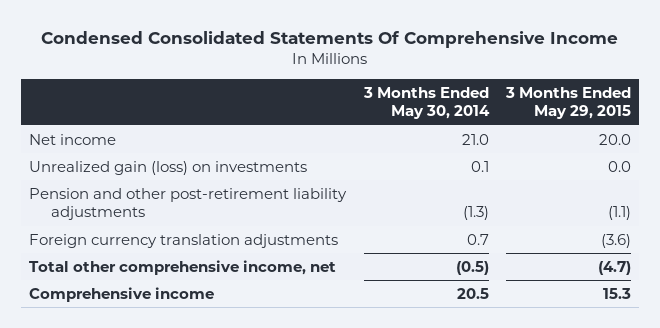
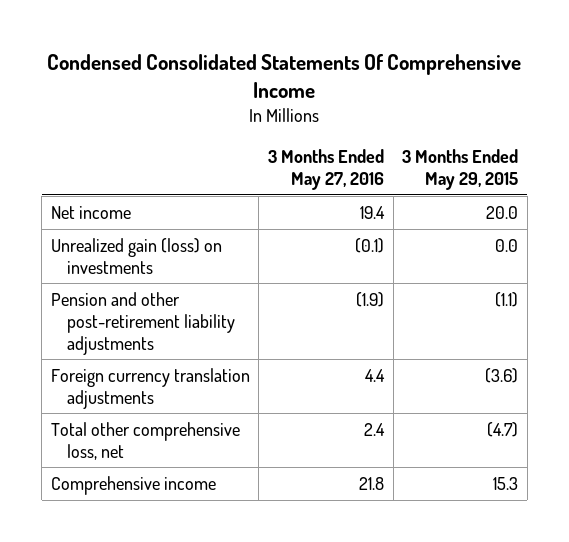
- | 3 Months Ended May 30, 2014 | 3 Months Ended May 29, 2015
+ | 3 Months Ended May 27, 2016 | 3 Months Ended May 29, 2015
- Total other comprehensive income, net | (0.5) | (4.7)
+ Total other comprehensive loss, net | 2.4 | (4.7)

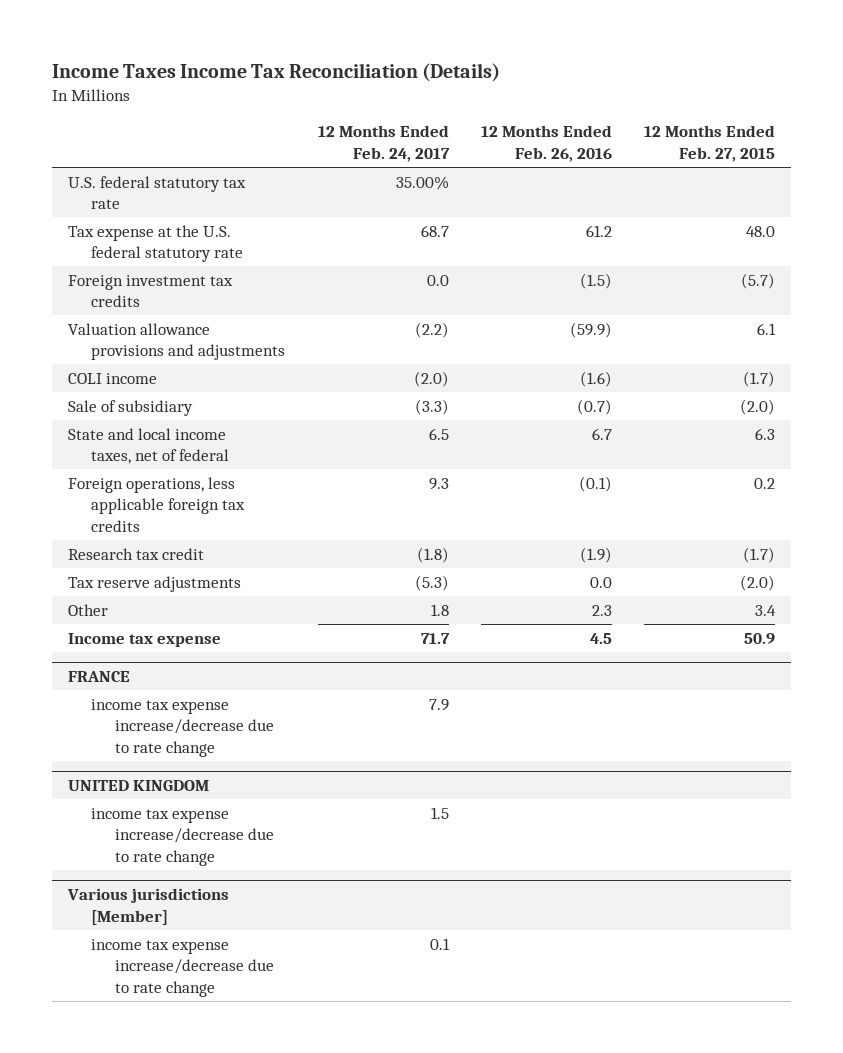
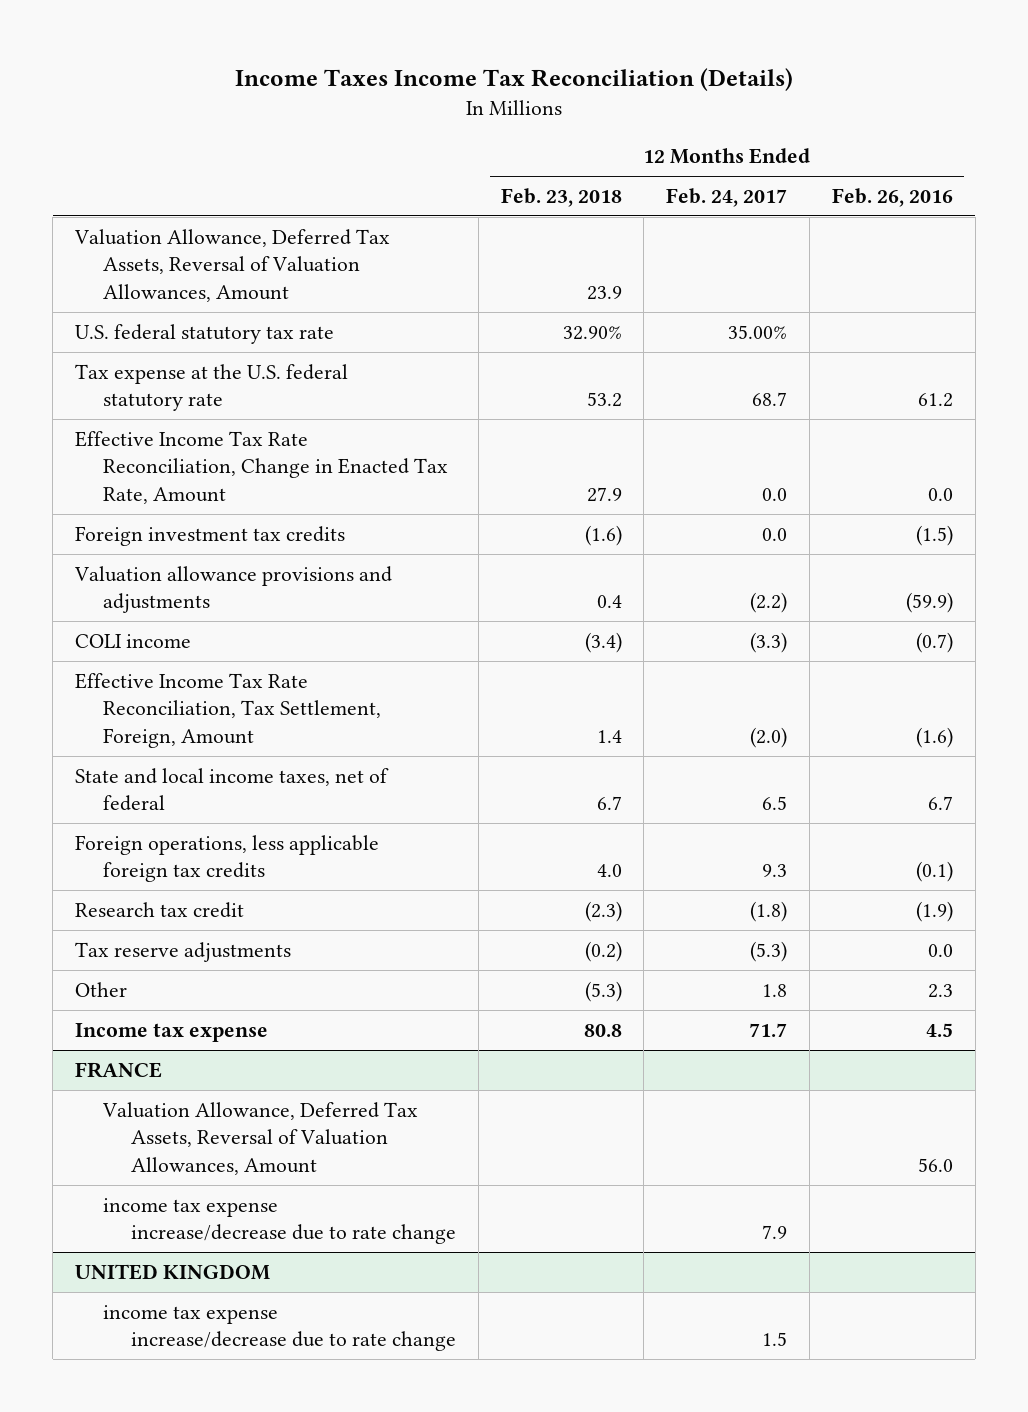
- | 12 Months Ended Feb. 24, 2017 | 12 Months Ended Feb. 26, 2016 | 12 Months Ended Feb. 27, 2015
+ | 12 Months Ended Feb. 23, 2018 | 12 Months Ended Feb. 24, 2017 | 12 Months Ended Feb. 26, 2016
+ Valuation Allowance, Deferred Tax Assets, Reversal of Valuation Allowances, Amount | 23.9 | |
+ Effective Income Tax Rate Reconciliation, Change in Enacted Tax Rate, Amount | 27.9 | 0.0 | 0.0
- COLI income | (2.0) | (1.6) | (1.7)
- Sale of subsidiary | (3.3) | (0.7) | (2.0)
+ COLI income | (3.4) | (3.3) | (0.7)
+ Effective Income Tax Rate Reconciliation, Tax Settlement, Foreign, Amount | 1.4 | (2.0) | (1.6)
@ FRANCE
+ Valuation Allowance, Deferred Tax Assets, Reversal of Valuation Allowances, Amount | | | 56.0
- Various jurisdictions [Member]
- income tax expense increase/decrease due to rate change | 0.1 | |

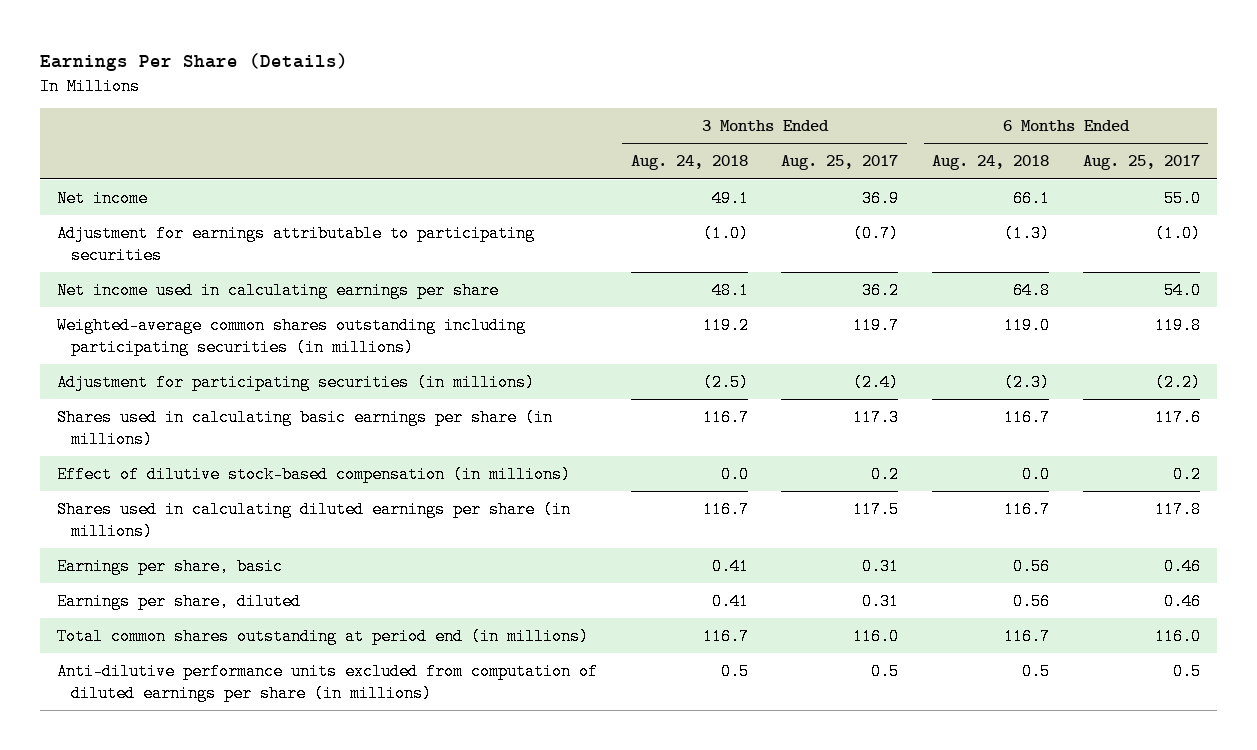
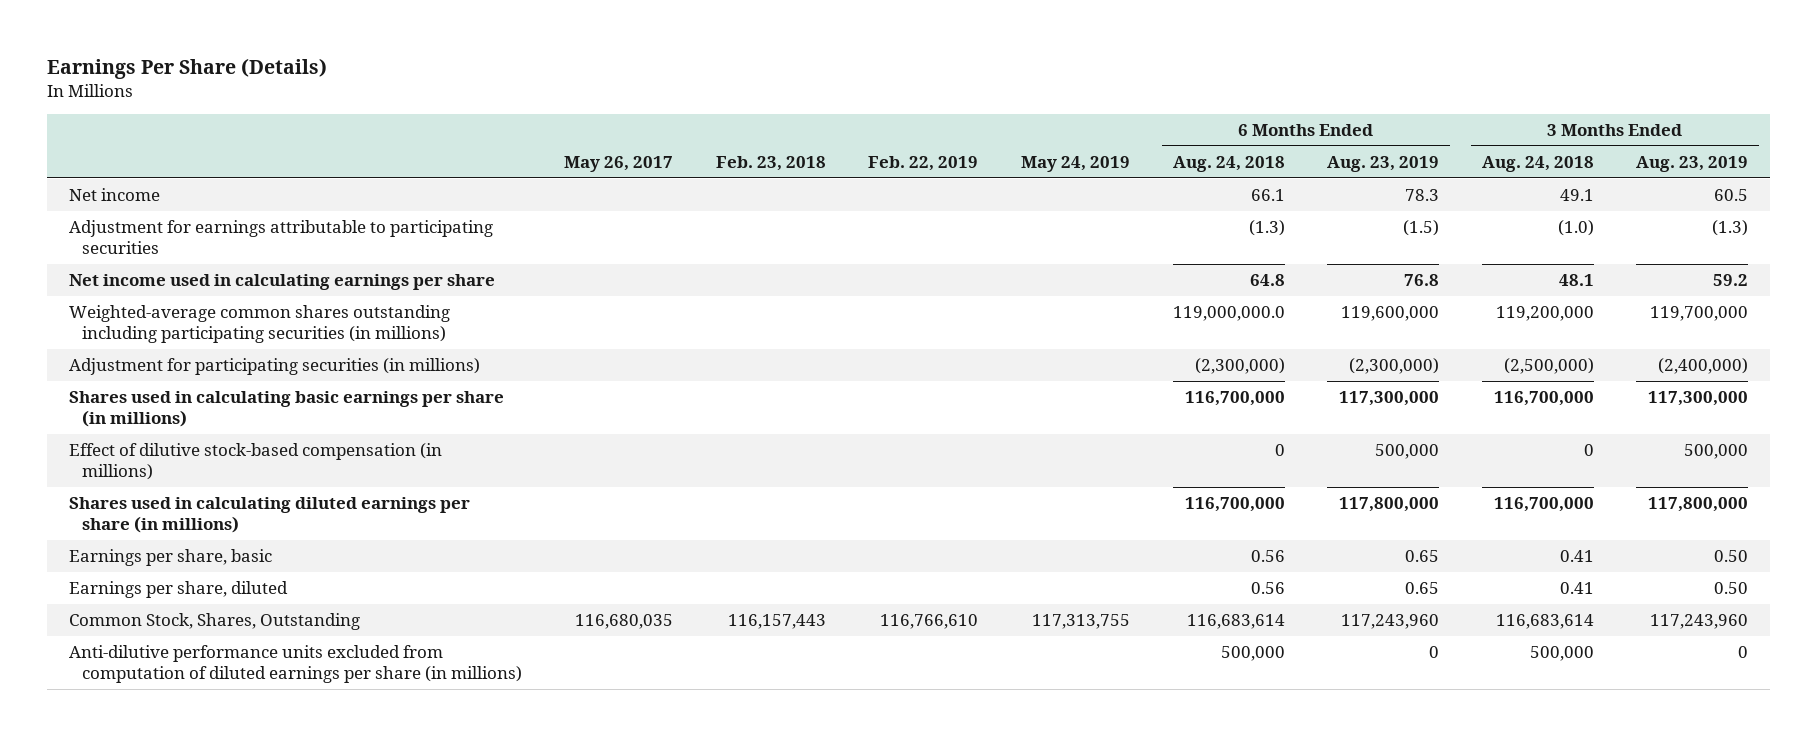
- | 3 Months Ended Aug. 24, 2018 | 3 Months Ended Aug. 25, 2017 | 6 Months Ended Aug. 24, 2018 | 6 Months Ended Aug. 25, 2017
+ | May 26, 2017 | Feb. 23, 2018 | Feb. 22, 2019 | May 24, 2019 | 6 Months Ended Aug. 24, 2018 | 6 Months Ended Aug. 23, 2019 | 3 Months Ended Aug. 24, 2018 | 3 Months Ended Aug. 23, 2019
- Weighted-average common shares outstanding including participating securities (in millions) | 119.2 | 119.7 | 119.0 | 119.8
- Adjustment for participating securities (in millions) | (2.5) | (2.4) | (2.3) | (2.2)
- Shares used in calculating basic earnings per share (in millions) | 116.7 | 117.3 | 116.7 | 117.6
- Effect of dilutive stock-based compensation (in millions) | 0.0 | 0.2 | 0.0 | 0.2
- Shares used in calculating diluted earnings per share (in millions) | 116.7 | 117.5 | 116.7 | 117.8
+ Weighted-average common shares outstanding including participating securities (in millions) | | | | | 119,000,000.0 | 119,600,000 | 119,200,000 | 119,700,000
+ Adjustment for participating securities (in millions) | | | | | (2,300,000) | (2,300,000) | (2,500,000) | (2,400,000)
+ Shares used in calculating basic earnings per share (in millions) | | | | | 116,700,000 | 117,300,000 | 116,700,000 | 117,300,000
+ Effect of dilutive stock-based compensation (in millions) | | | | | 0 | 500,000 | 0 | 500,000
+ Shares used in calculating diluted earnings per share (in millions) | | | | | 116,700,000 | 117,800,000 | 116,700,000 | 117,800,000
- Total common shares outstanding at period end (in millions) | 116.7 | 116.0 | 116.7 | 116.0
- Anti-dilutive performance units excluded from computation of diluted earnings per share (in millions) | 0.5 | 0.5 | 0.5 | 0.5
+ Common Stock, Shares, Outstanding | 116,680,035 | 116,157,443 | 116,766,610 | 117,313,755 | 116,683,614 | 117,243,960 | 116,683,614 | 117,243,960
+ Anti-dilutive performance units excluded from computation of diluted earnings per share (in millions) | | | | | 500,000 | 0 | 500,000 | 0

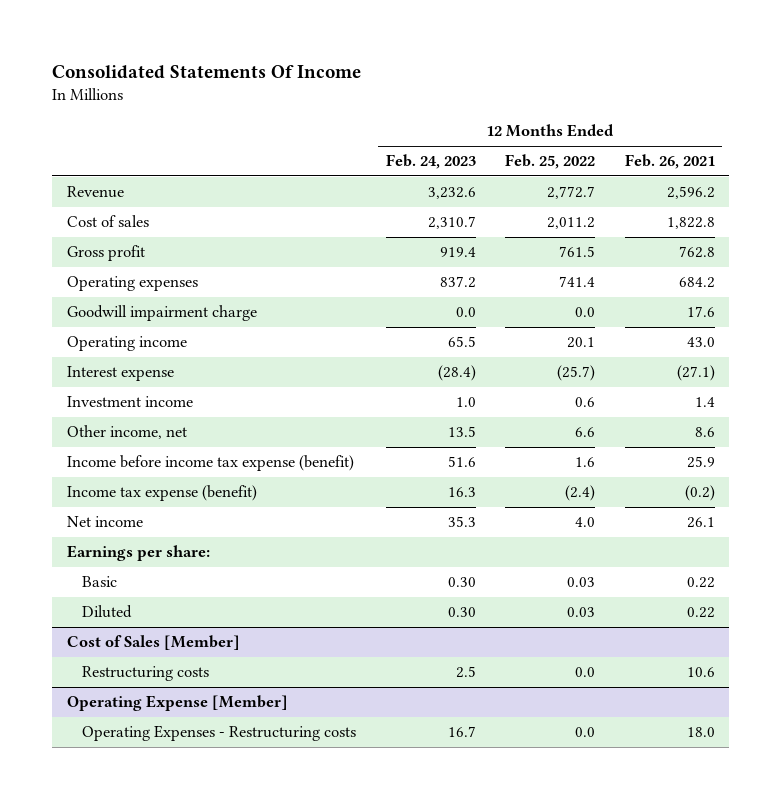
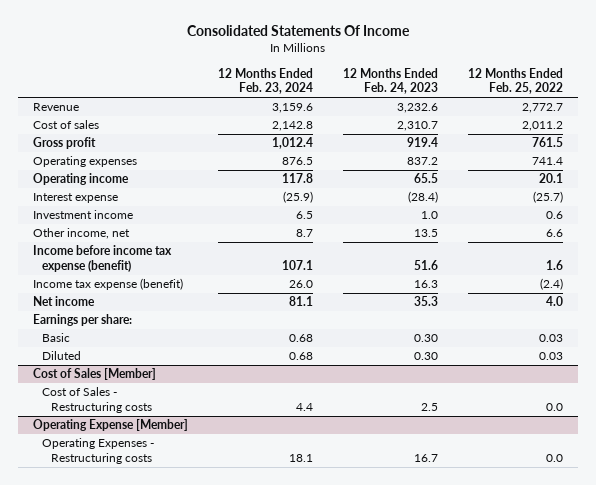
- | 12 Months Ended Feb. 24, 2023 | 12 Months Ended Feb. 25, 2022 | 12 Months Ended Feb. 26, 2021
+ | 12 Months Ended Feb. 23, 2024 | 12 Months Ended Feb. 24, 2023 | 12 Months Ended Feb. 25, 2022
- Goodwill impairment charge | 0.0 | 0.0 | 17.6
@ Cost of Sales [Member]
- Restructuring costs | 2.5 | 0.0 | 10.6
+ Cost of Sales - Restructuring costs | 4.4 | 2.5 | 0.0

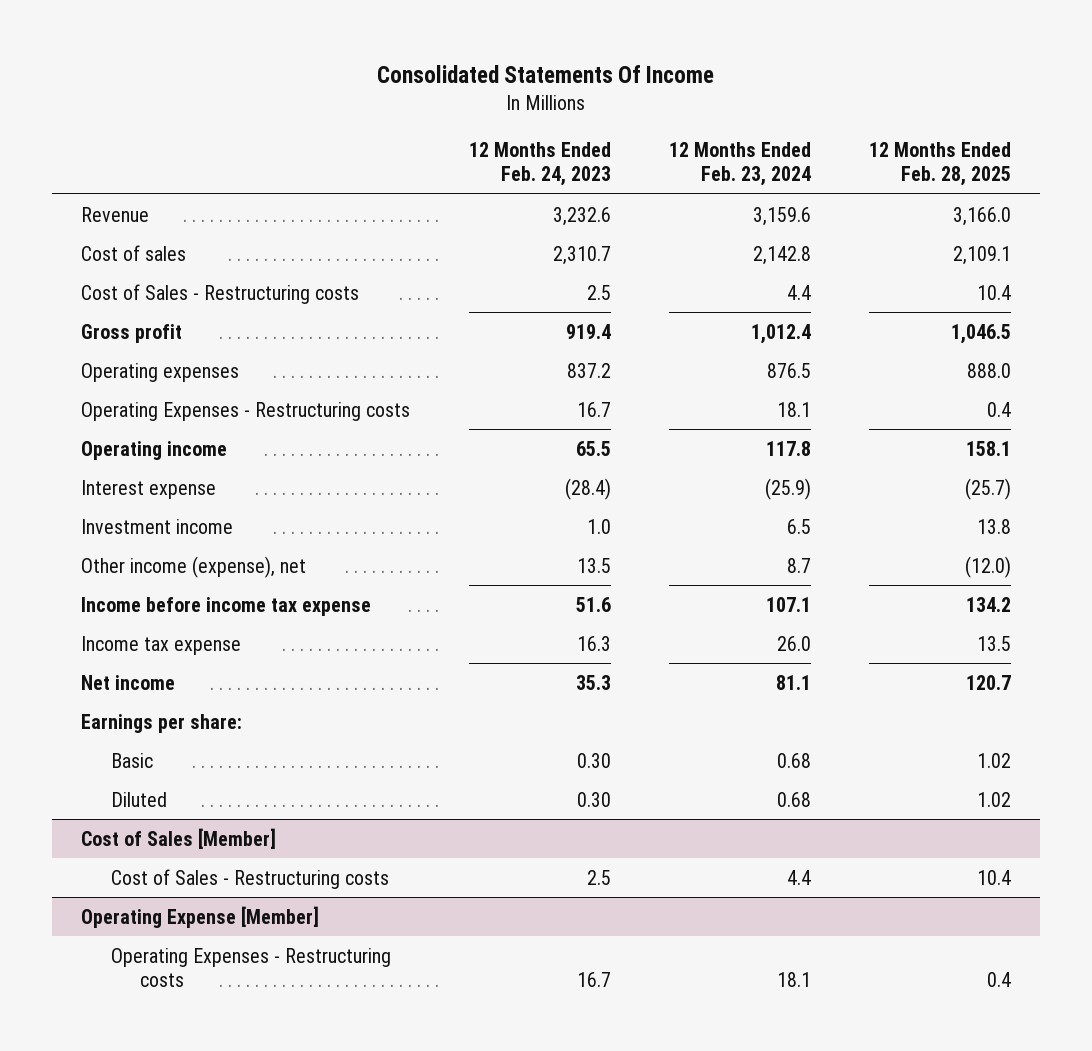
- | 12 Months Ended Feb. 23, 2024 | 12 Months Ended Feb. 24, 2023 | 12 Months Ended Feb. 25, 2022
+ | 12 Months Ended Feb. 24, 2023 | 12 Months Ended Feb. 23, 2024 | 12 Months Ended Feb. 28, 2025
+ Cost of Sales - Restructuring costs | 2.5 | 4.4 | 10.4
+ Operating Expenses - Restructuring costs | 16.7 | 18.1 | 0.4
- Other income, net | 8.7 | 13.5 | 6.6
- Income before income tax expense (benefit) | 107.1 | 51.6 | 1.6
- Income tax expense (benefit) | 26.0 | 16.3 | (2.4)
+ Other income (expense), net | 13.5 | 8.7 | (12.0)
+ Income before income tax expense | 51.6 | 107.1 | 134.2
+ Income tax expense | 16.3 | 26.0 | 13.5

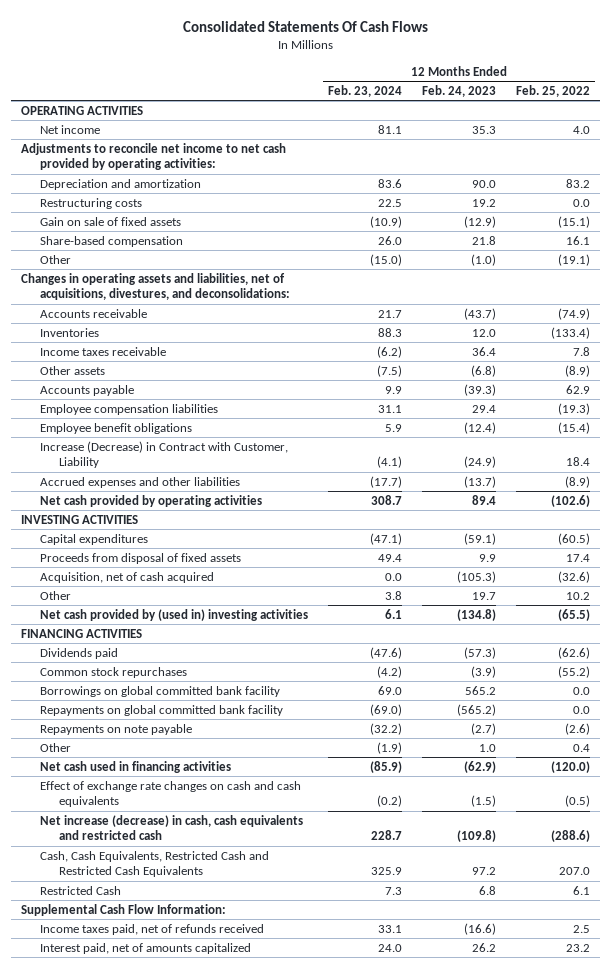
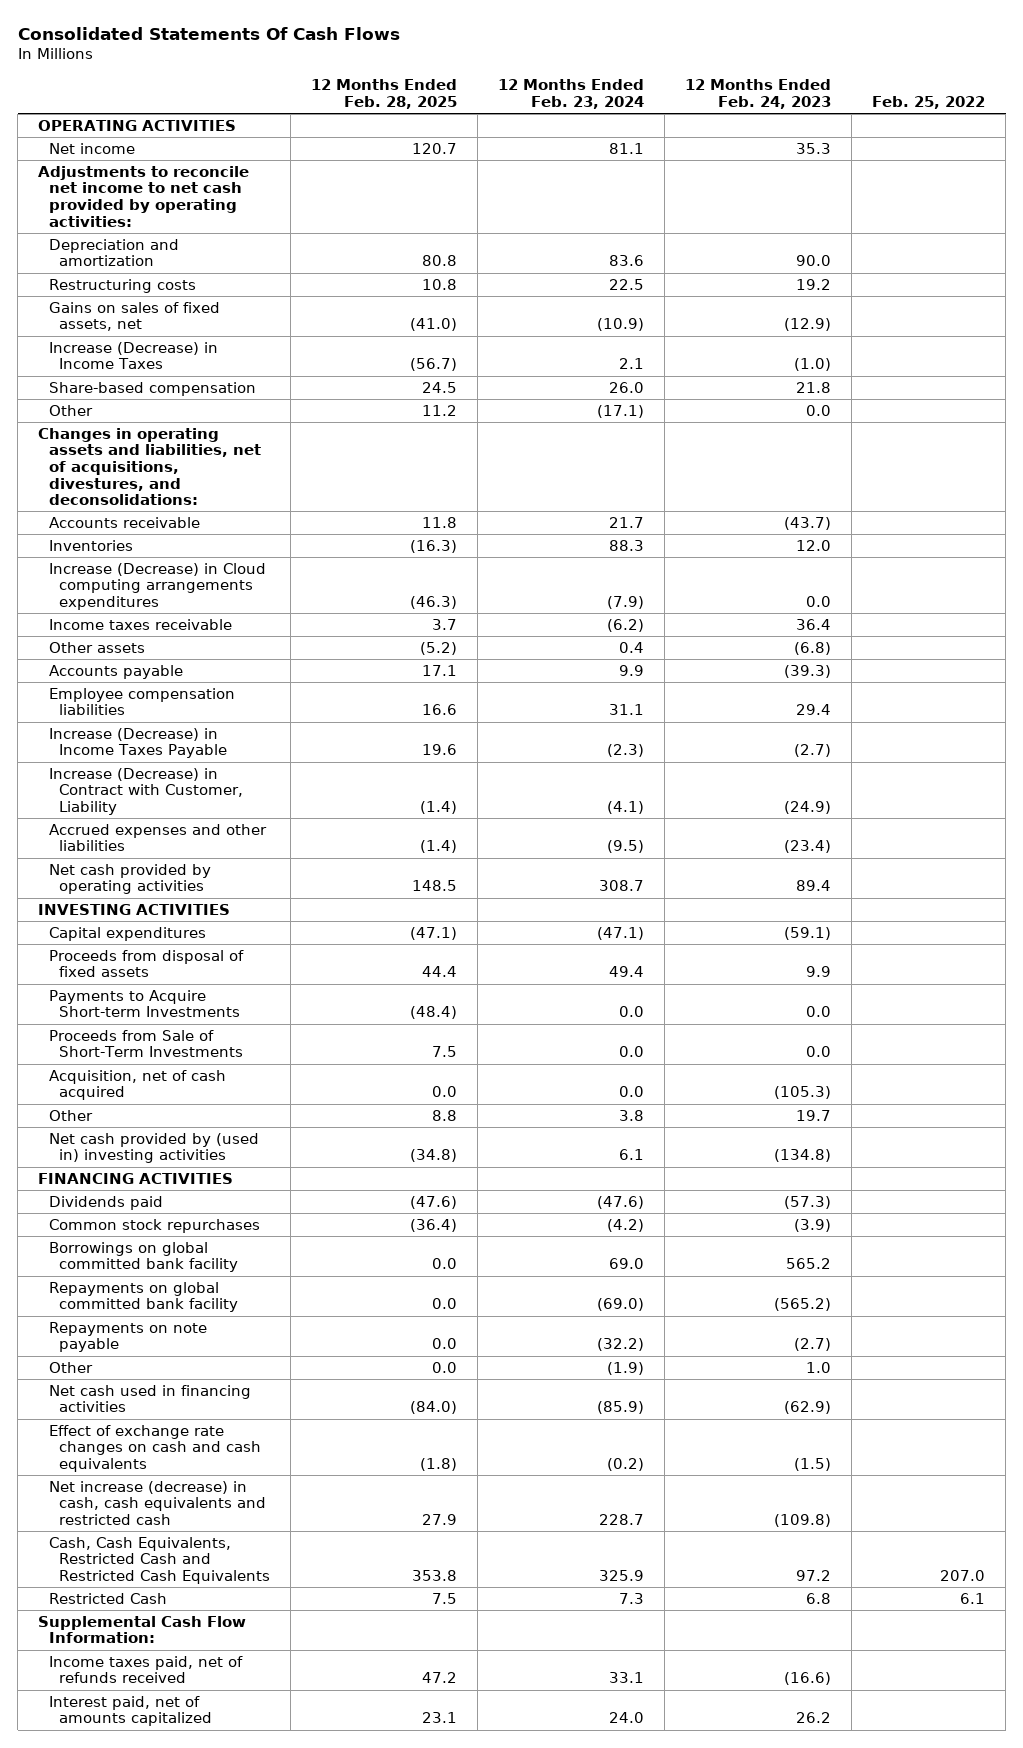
- | 12 Months Ended Feb. 23, 2024 | 12 Months Ended Feb. 24, 2023 | 12 Months Ended Feb. 25, 2022
+ | 12 Months Ended Feb. 28, 2025 | 12 Months Ended Feb. 23, 2024 | 12 Months Ended Feb. 24, 2023 | Feb. 25, 2022
- Gain on sale of fixed assets | (10.9) | (12.9) | (15.1)
+ Gains on sales of fixed assets, net | (41.0) | (10.9) | (12.9) |
+ Increase (Decrease) in Income Taxes | (56.7) | 2.1 | (1.0) |
- Other | (15.0) | (1.0) | (19.1)
+ Other | 11.2 | (17.1) | 0.0 |
+ Increase (Decrease) in Cloud computing arrangements expenditures | (46.3) | (7.9) | 0.0 |
- Other assets | (7.5) | (6.8) | (8.9)
+ Other assets | (5.2) | 0.4 | (6.8) |
- Employee benefit obligations | 5.9 | (12.4) | (15.4)
+ Increase (Decrease) in Income Taxes Payable | 19.6 | (2.3) | (2.7) |
- Accrued expenses and other liabilities | (17.7) | (13.7) | (8.9)
+ Accrued expenses and other liabilities | (1.4) | (9.5) | (23.4) |
+ Payments to Acquire Short-term Investments | (48.4) | 0.0 | 0.0 |
+ Proceeds from Sale of Short-Term Investments | 7.5 | 0.0 | 0.0 |

